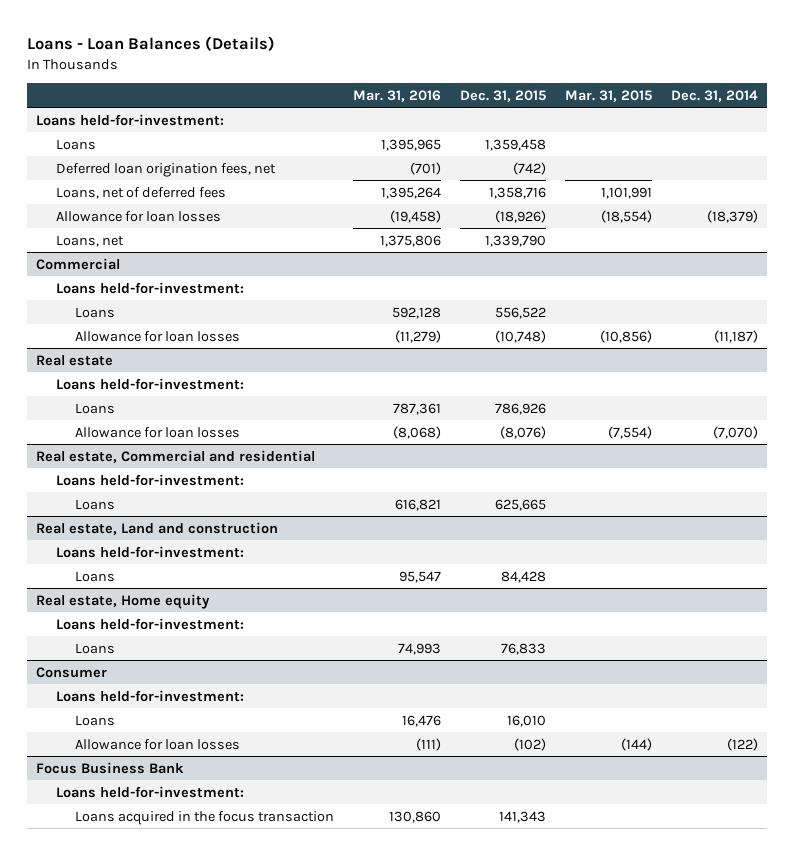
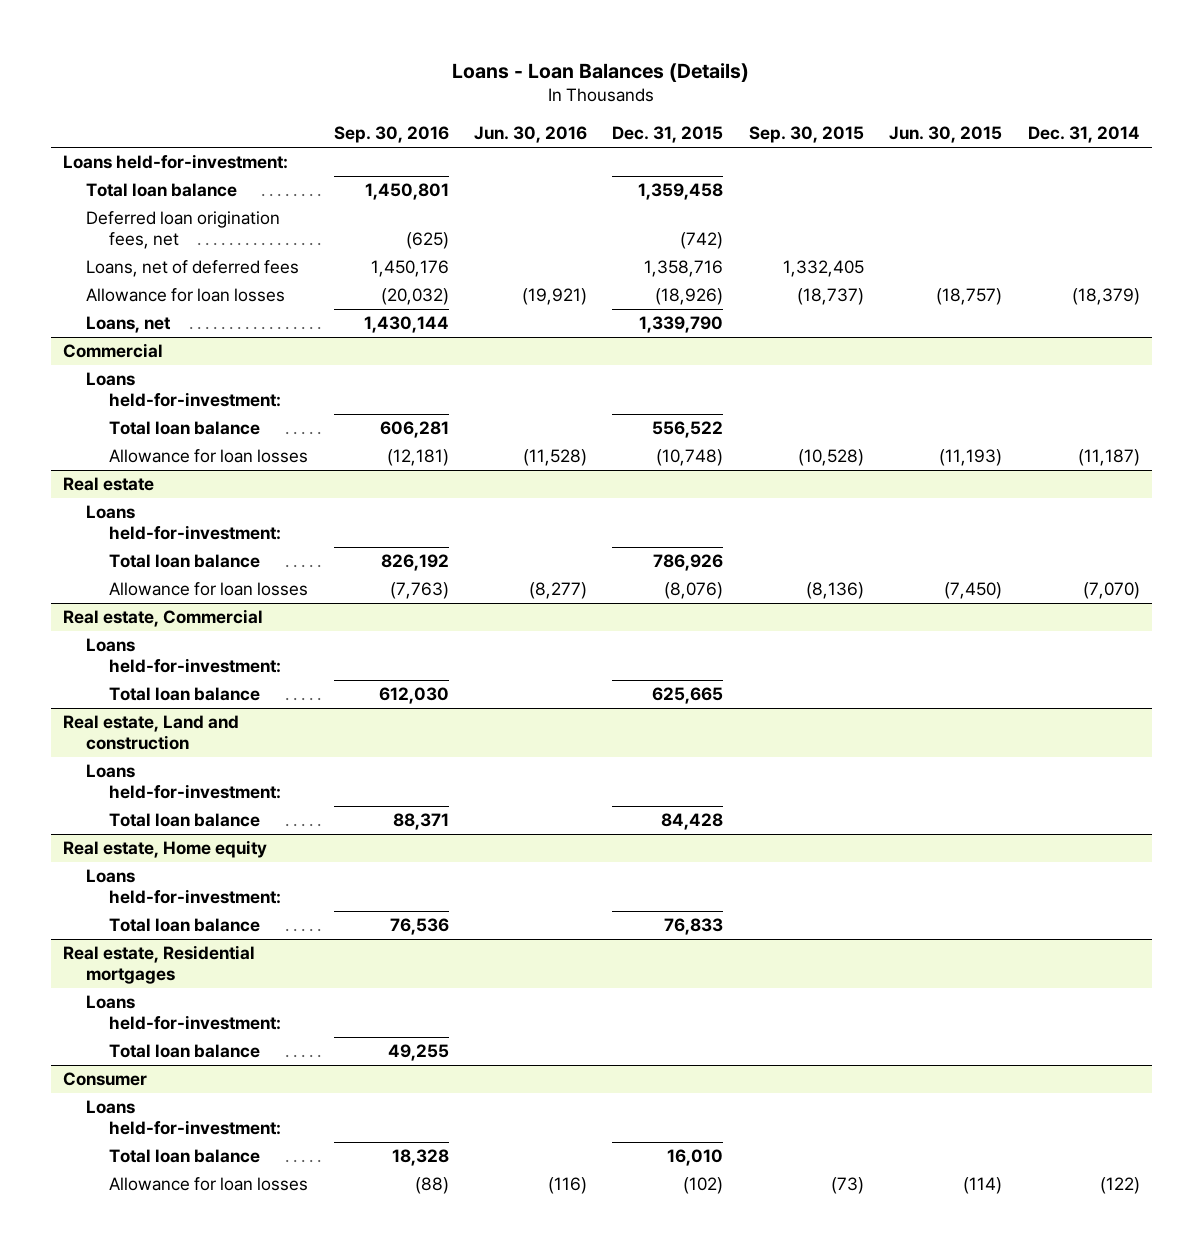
- | Mar. 31, 2016 | Dec. 31, 2015 | Mar. 31, 2015 | Dec. 31, 2014
+ | Sep. 30, 2016 | Jun. 30, 2016 | Dec. 31, 2015 | Sep. 30, 2015 | Jun. 30, 2015 | Dec. 31, 2014
- Loans | 1,395,965 | 1,359,458 | |
+ Total loan balance | 1,450,801 | | 1,359,458 | | |
@ Commercial
- Loans | 592,128 | 556,522 | |
+ Total loan balance | 606,281 | | 556,522 | | |
@ Real estate
- Loans | 787,361 | 786,926 | |
+ Total loan balance | 826,192 | | 786,926 | | |
- Real estate, Commercial and residential
+ Real estate, Commercial
- Loans | 616,821 | 625,665 | |
+ Total loan balance | 612,030 | | 625,665 | | |
@ Real estate, Land and construction
- Loans | 95,547 | 84,428 | |
+ Total loan balance | 88,371 | | 84,428 | | |
@ Real estate, Home equity
- Loans | 74,993 | 76,833 | |
+ Total loan balance | 76,536 | | 76,833 | | |
+ Real estate, Residential mortgages
+ Loans held-for-investment:
+ Total loan balance | 49,255 | | | | |
@ Consumer
- Loans | 16,476 | 16,010 | |
+ Total loan balance | 18,328 | | 16,010 | | |
- Focus Business Bank
- Loans held-for-investment:
- Loans acquired in the focus transaction | 130,860 | 141,343 | |

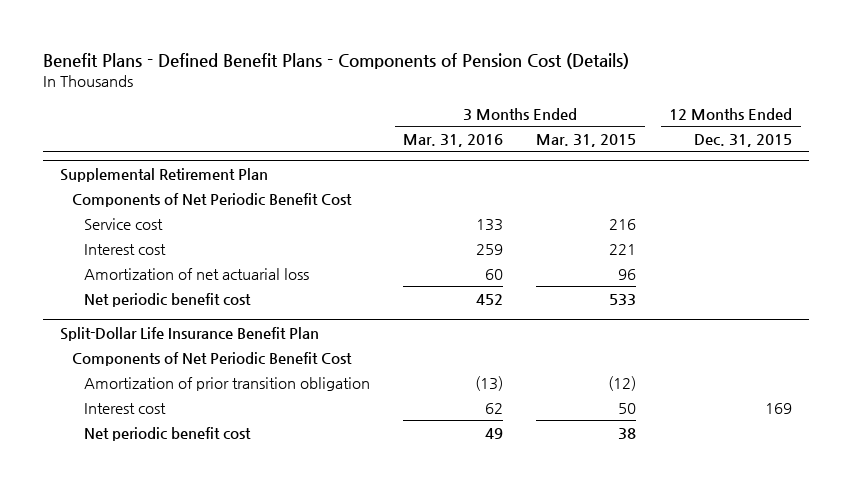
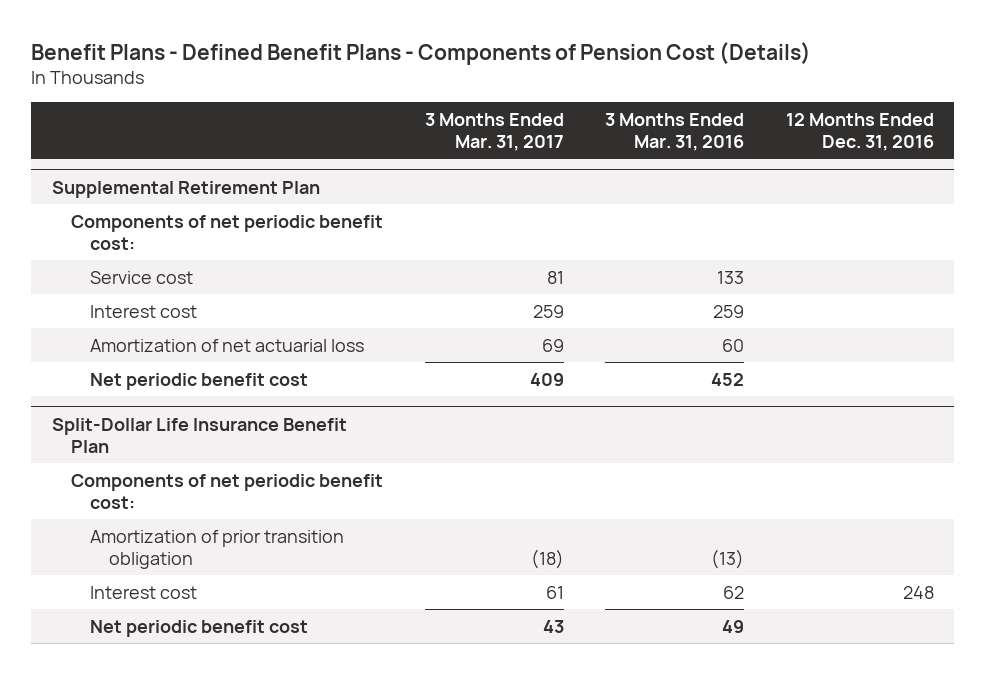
- | 3 Months Ended Mar. 31, 2016 | 3 Months Ended Mar. 31, 2015 | 12 Months Ended Dec. 31, 2015
+ | 3 Months Ended Mar. 31, 2017 | 3 Months Ended Mar. 31, 2016 | 12 Months Ended Dec. 31, 2016
@ Supplemental Retirement Plan
- Components of Net Periodic Benefit Cost
+ Components of net periodic benefit cost:
@ Split-Dollar Life Insurance Benefit Plan
- Components of Net Periodic Benefit Cost
+ Components of net periodic benefit cost:

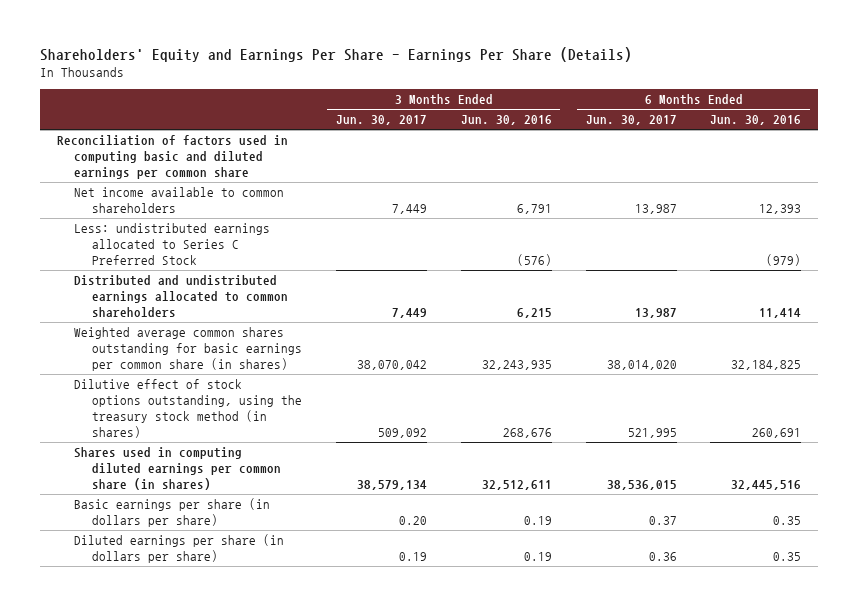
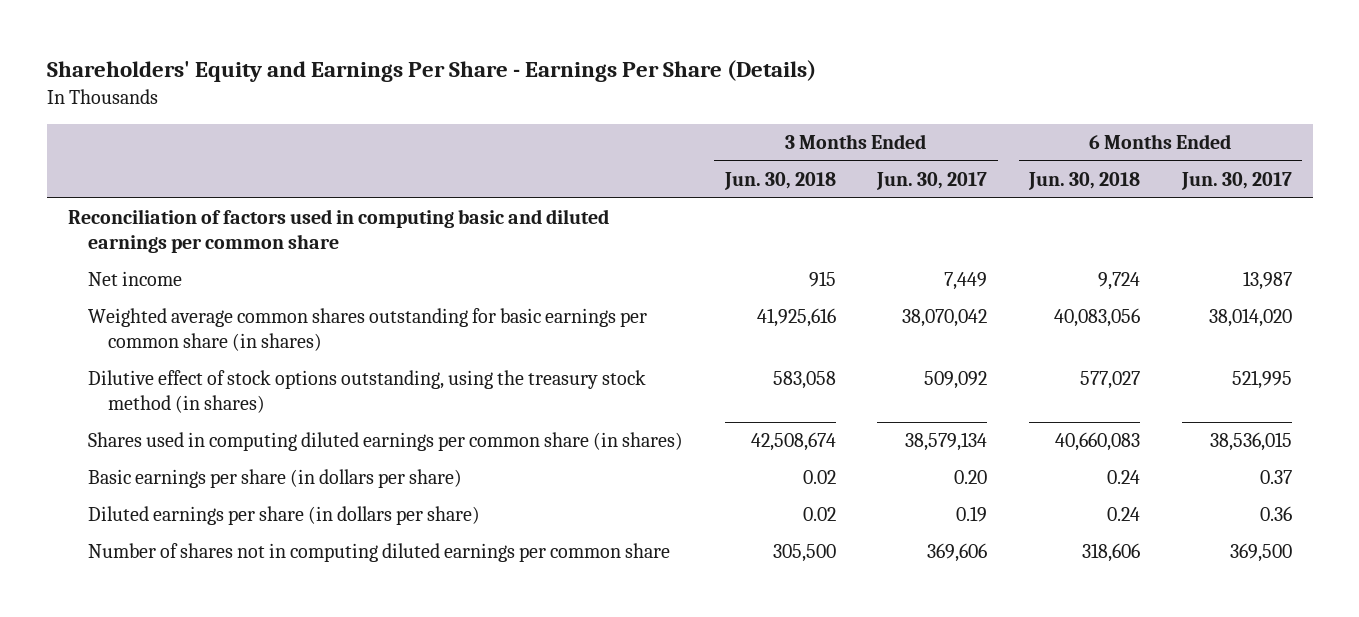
- | 3 Months Ended Jun. 30, 2017 | 3 Months Ended Jun. 30, 2016 | 6 Months Ended Jun. 30, 2017 | 6 Months Ended Jun. 30, 2016
+ | 3 Months Ended Jun. 30, 2018 | 3 Months Ended Jun. 30, 2017 | 6 Months Ended Jun. 30, 2018 | 6 Months Ended Jun. 30, 2017
- Net income available to common shareholders | 7,449 | 6,791 | 13,987 | 12,393
- Less: undistributed earnings allocated to Series C Preferred Stock | | (576) | | (979)
- Distributed and undistributed earnings allocated to common shareholders | 7,449 | 6,215 | 13,987 | 11,414
+ Net income | 915 | 7,449 | 9,724 | 13,987
+ Number of shares not in computing diluted earnings per common share | 305,500 | 369,606 | 318,606 | 369,500

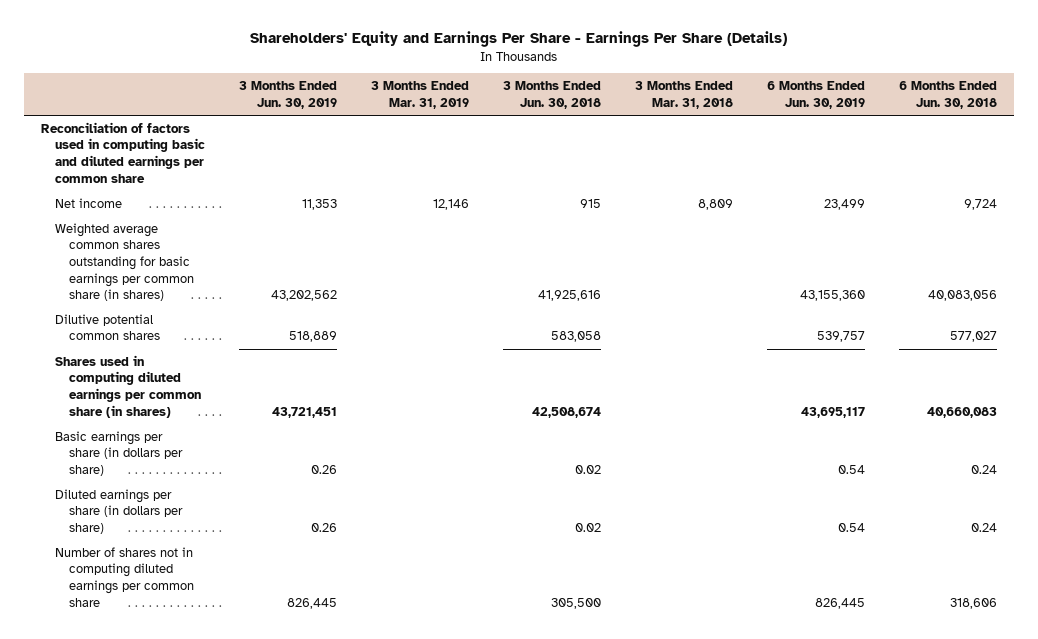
- | 3 Months Ended Jun. 30, 2018 | 3 Months Ended Jun. 30, 2017 | 6 Months Ended Jun. 30, 2018 | 6 Months Ended Jun. 30, 2017
+ | 3 Months Ended Jun. 30, 2019 | 3 Months Ended Mar. 31, 2019 | 3 Months Ended Jun. 30, 2018 | 3 Months Ended Mar. 31, 2018 | 6 Months Ended Jun. 30, 2019 | 6 Months Ended Jun. 30, 2018
- Dilutive effect of stock options outstanding, using the treasury stock method (in shares) | 583,058 | 509,092 | 577,027 | 521,995
+ Dilutive potential common shares | 518,889 | | 583,058 | | 539,757 | 577,027

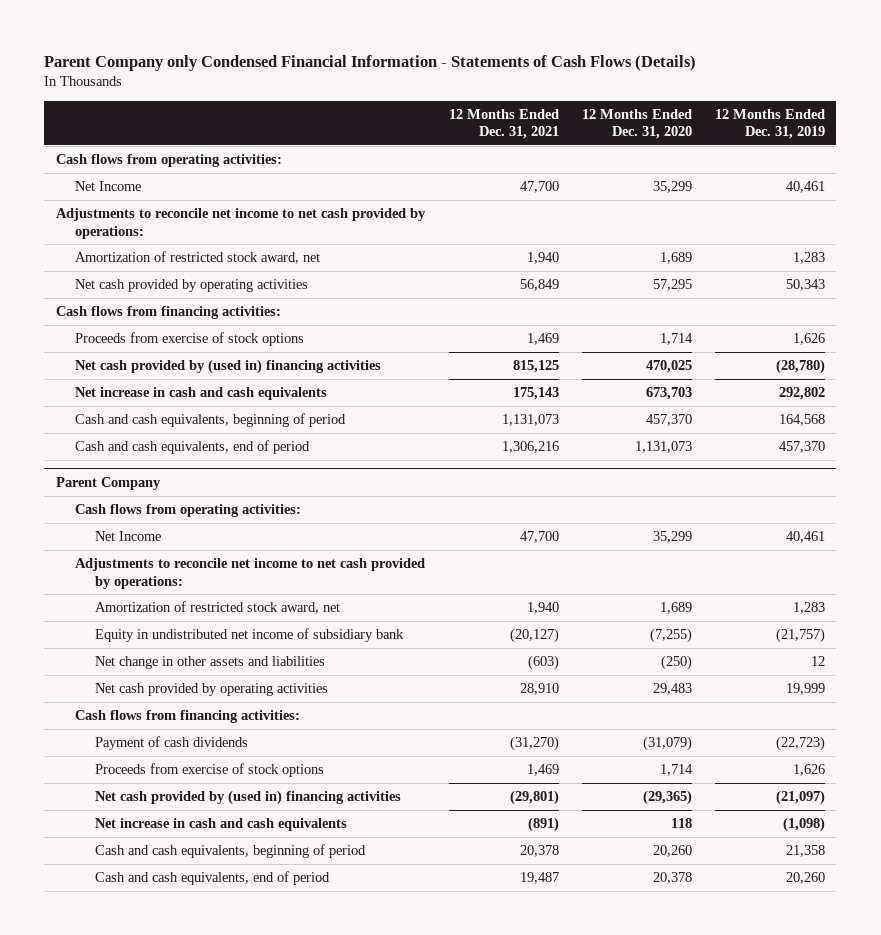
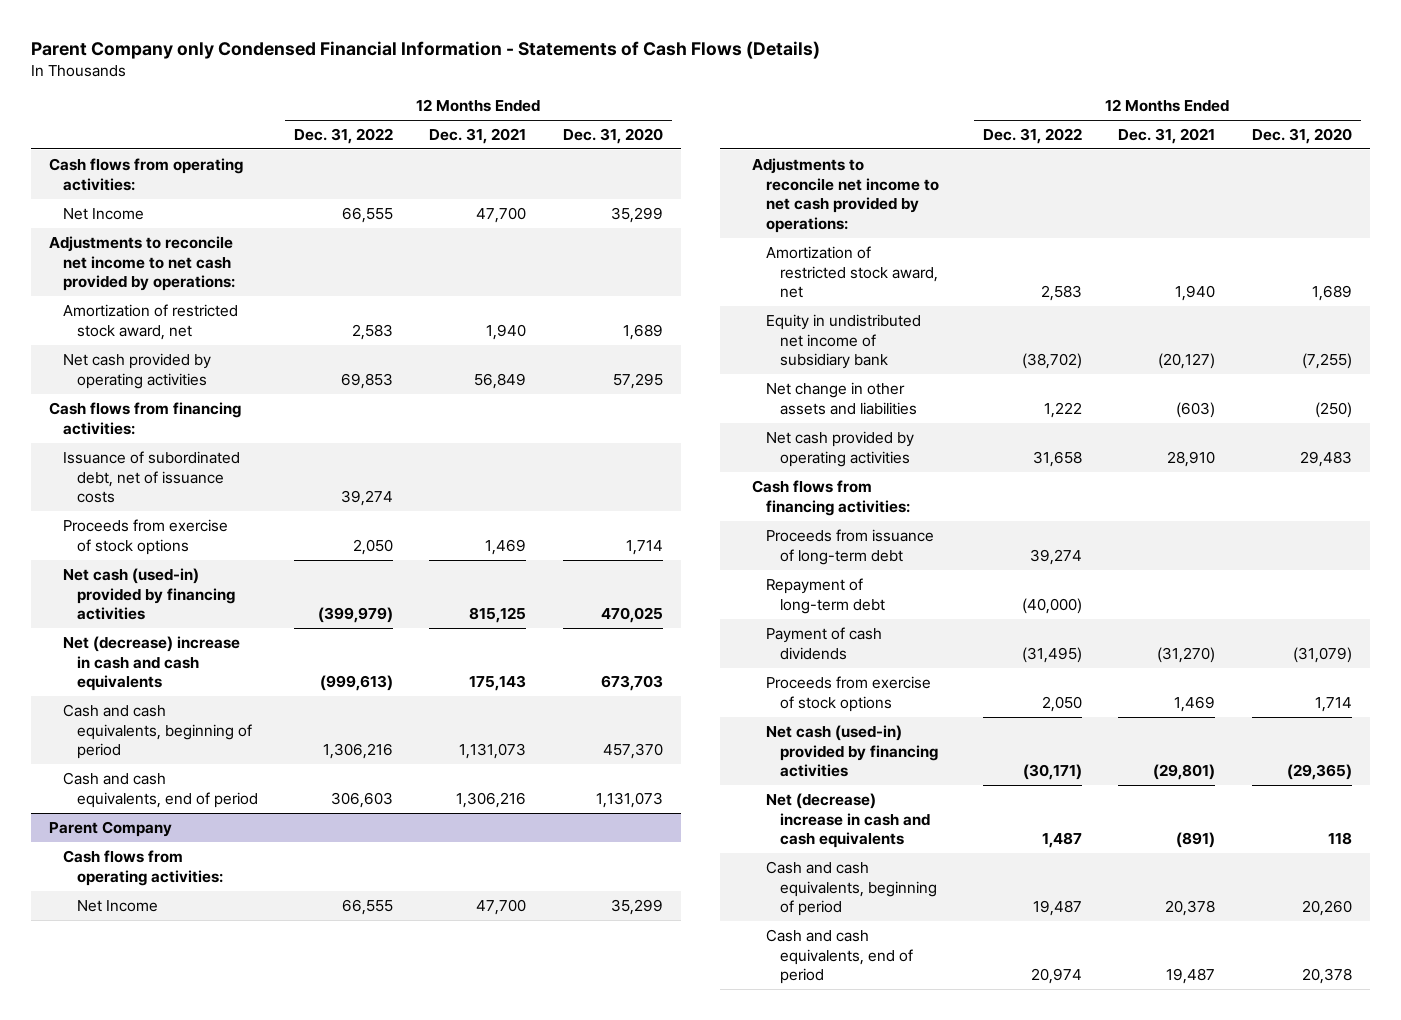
- | 12 Months Ended Dec. 31, 2021 | 12 Months Ended Dec. 31, 2020 | 12 Months Ended Dec. 31, 2019
+ | 12 Months Ended Dec. 31, 2022 | 12 Months Ended Dec. 31, 2021 | 12 Months Ended Dec. 31, 2020
+ Issuance of subordinated debt, net of issuance costs | 39,274 | |
- Net cash provided by (used in) financing activities | 815,125 | 470,025 | (28,780)
- Net increase in cash and cash equivalents | 175,143 | 673,703 | 292,802
+ Net cash (used-in) provided by financing activities | (399,979) | 815,125 | 470,025
+ Net (decrease) increase in cash and cash equivalents | (999,613) | 175,143 | 673,703
@ Parent Company
+ Proceeds from issuance of long-term debt | 39,274 | |
+ Repayment of long-term debt | (40,000) | |
- Net cash provided by (used in) financing activities | (29,801) | (29,365) | (21,097)
- Net increase in cash and cash equivalents | (891) | 118 | (1,098)
+ Net cash (used-in) provided by financing activities | (30,171) | (29,801) | (29,365)
+ Net (decrease) increase in cash and cash equivalents | 1,487 | (891) | 118

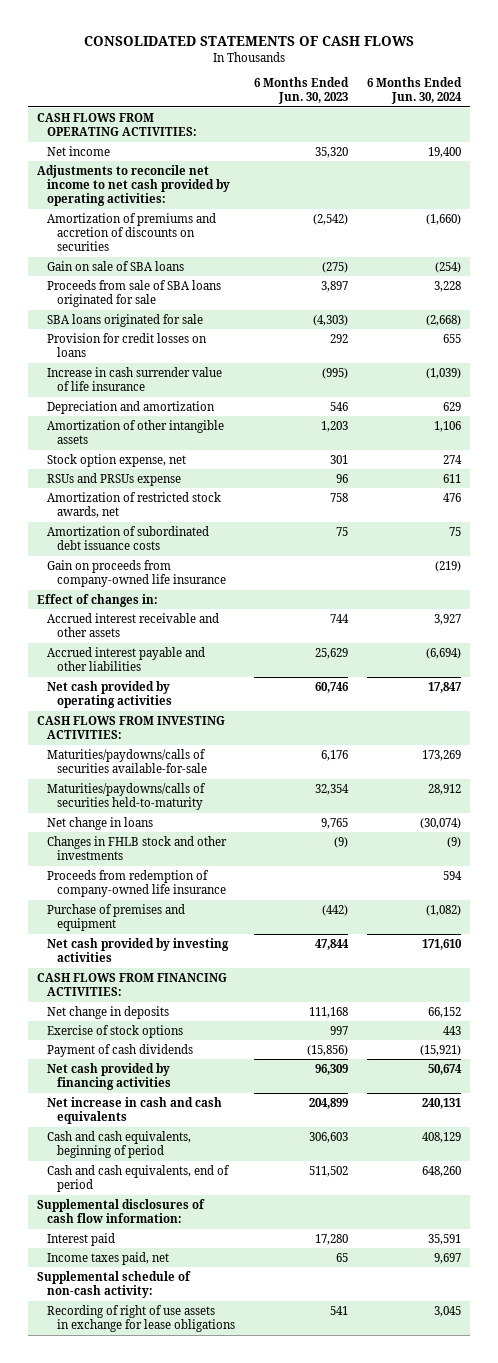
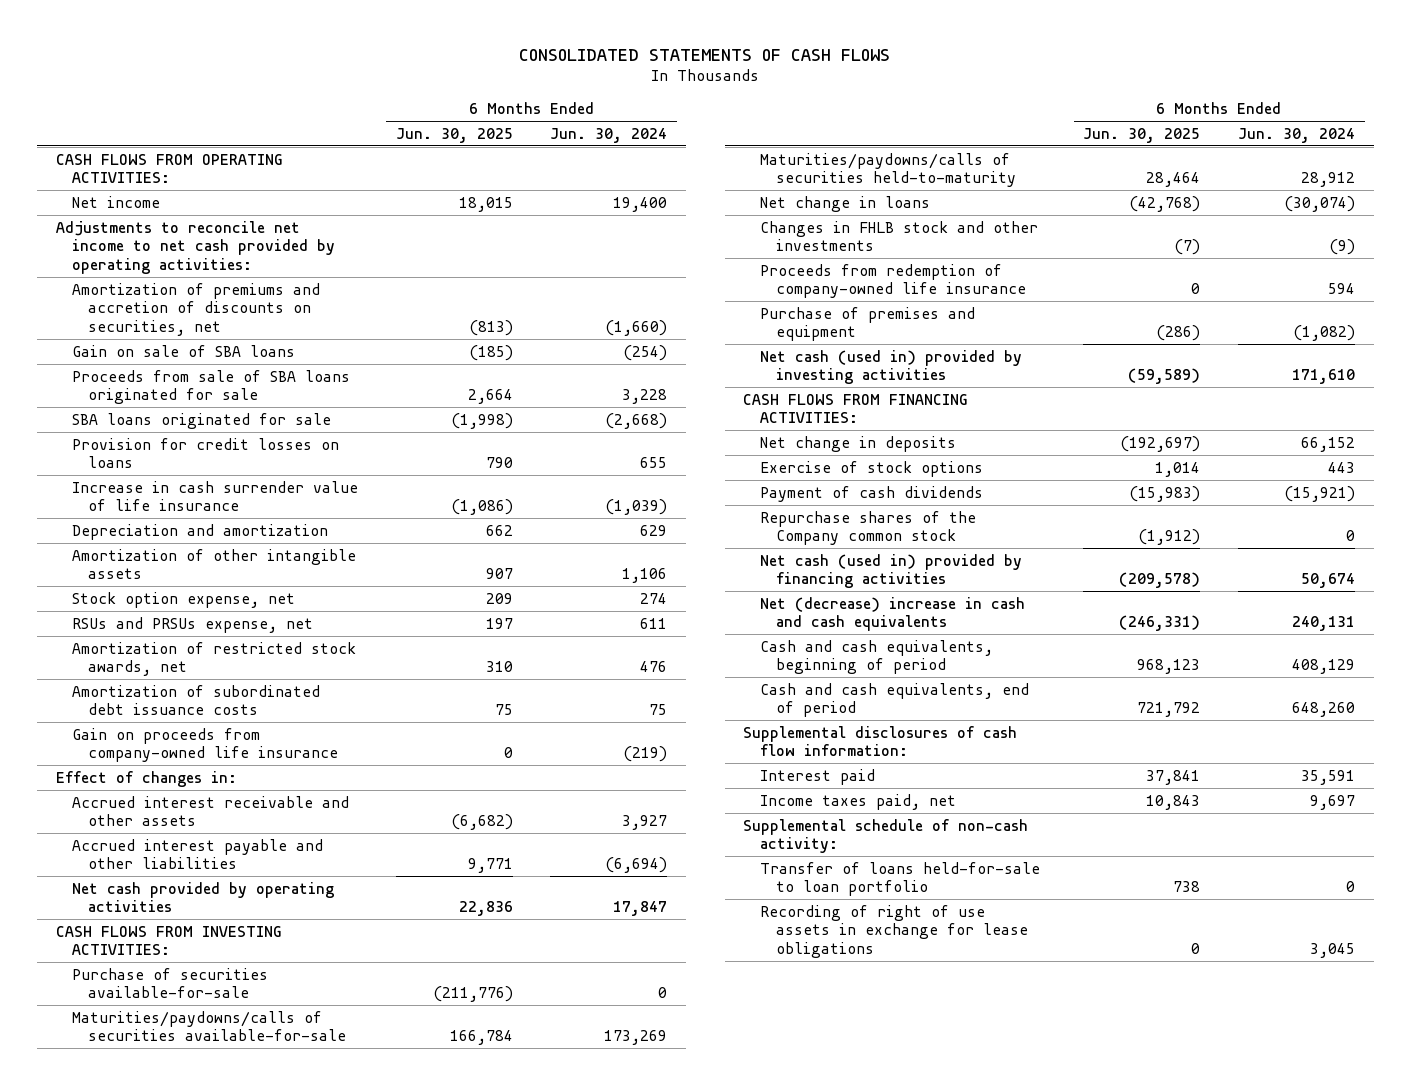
- | 6 Months Ended Jun. 30, 2023 | 6 Months Ended Jun. 30, 2024
+ | 6 Months Ended Jun. 30, 2025 | 6 Months Ended Jun. 30, 2024
- Amortization of premiums and accretion of discounts on securities | (2,542) | (1,660)
+ Amortization of premiums and accretion of discounts on securities, net | (813) | (1,660)
- RSUs and PRSUs expense | 96 | 611
+ RSUs and PRSUs expense, net | 197 | 611
+ Purchase of securities available-for-sale | (211,776) | 0
- Net cash provided by investing activities | 47,844 | 171,610
+ Net cash (used in) provided by investing activities | (59,589) | 171,610
- Net cash provided by financing activities | 96,309 | 50,674
- Net increase in cash and cash equivalents | 204,899 | 240,131
+ Repurchase shares of the Company common stock | (1,912) | 0
+ Net cash (used in) provided by financing activities | (209,578) | 50,674
+ Net (decrease) increase in cash and cash equivalents | (246,331) | 240,131
+ Transfer of loans held-for-sale to loan portfolio | 738 | 0

